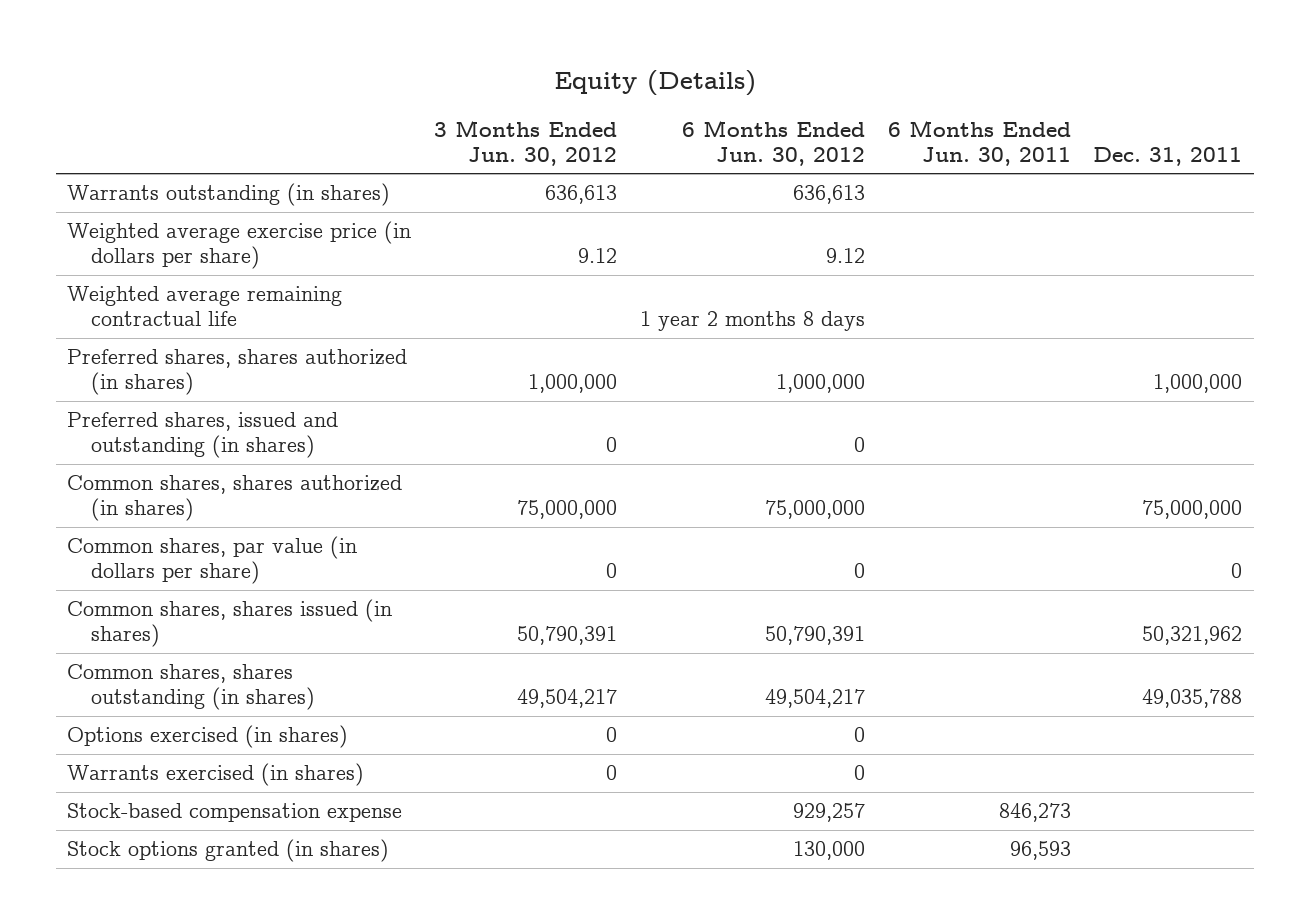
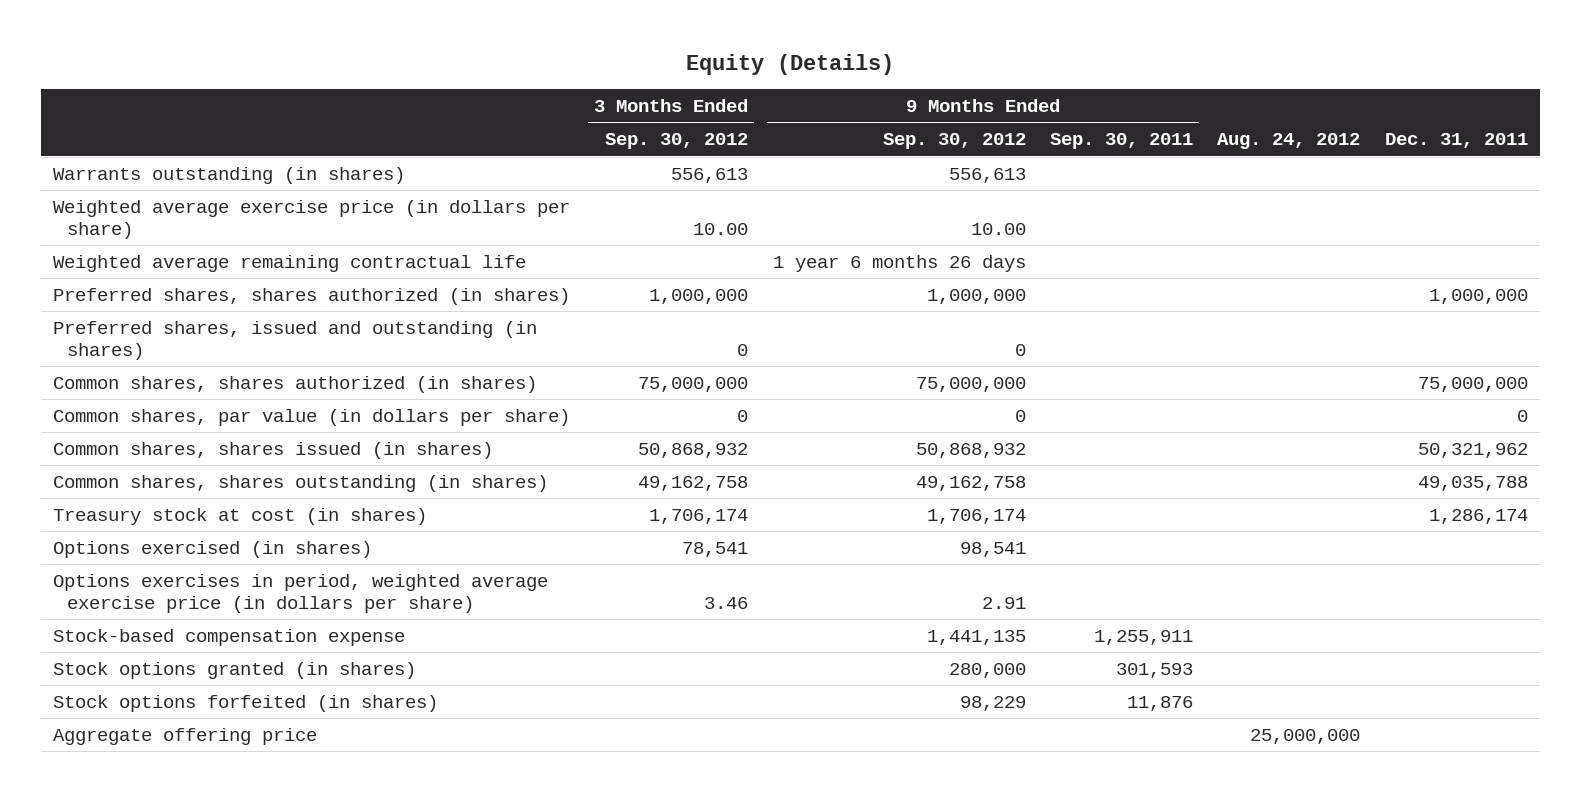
- | 3 Months Ended Jun. 30, 2012 | 6 Months Ended Jun. 30, 2012 | 6 Months Ended Jun. 30, 2011 | Dec. 31, 2011
+ | 3 Months Ended Sep. 30, 2012 | 9 Months Ended Sep. 30, 2012 | 9 Months Ended Sep. 30, 2011 | Aug. 24, 2012 | Dec. 31, 2011
+ Treasury stock at cost (in shares) | 1,706,174 | 1,706,174 | | | 1,286,174
- Warrants exercised (in shares) | 0 | 0 | |
+ Options exercises in period, weighted average exercise price (in dollars per share) | 3.46 | 2.91 | | |
+ Stock options forfeited (in shares) | | 98,229 | 11,876 | |
+ Aggregate offering price | | | | 25,000,000 |

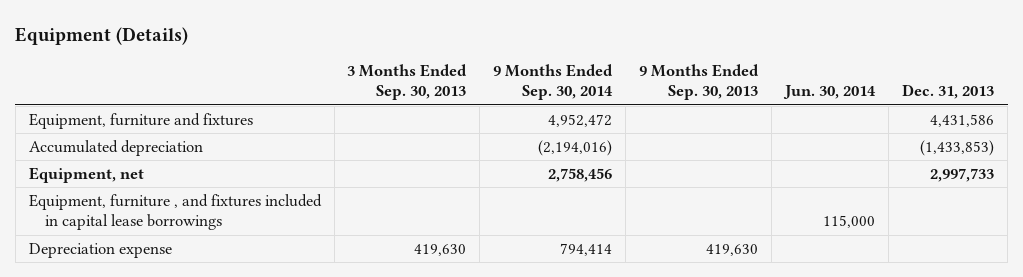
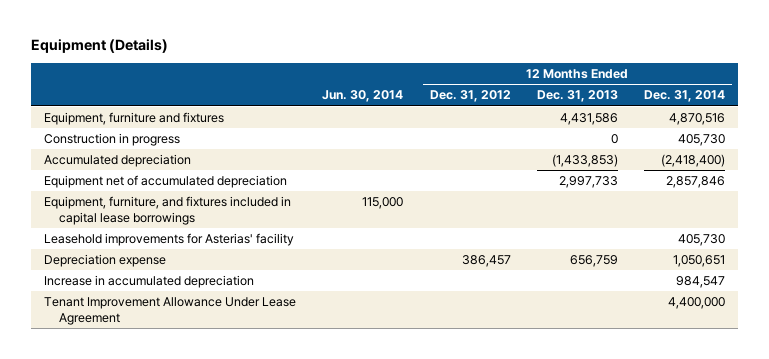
- | 3 Months Ended Sep. 30, 2013 | 9 Months Ended Sep. 30, 2014 | 9 Months Ended Sep. 30, 2013 | Jun. 30, 2014 | Dec. 31, 2013
+ | Jun. 30, 2014 | 12 Months Ended Dec. 31, 2012 | 12 Months Ended Dec. 31, 2013 | 12 Months Ended Dec. 31, 2014
+ Construction in progress | | | 0 | 405,730
- Equipment, net | | 2,758,456 | | | 2,997,733
- Equipment, furniture , and fixtures included in capital lease borrowings | | | | 115,000 |
+ Equipment net of accumulated depreciation | | | 2,997,733 | 2,857,846
+ Equipment, furniture, and fixtures included in capital lease borrowings | 115,000 | | |
+ Leasehold improvements for Asterias' facility | | | | 405,730
+ Increase in accumulated depreciation | | | | 984,547
+ Tenant Improvement Allowance Under Lease Agreement | | | | 4,400,000

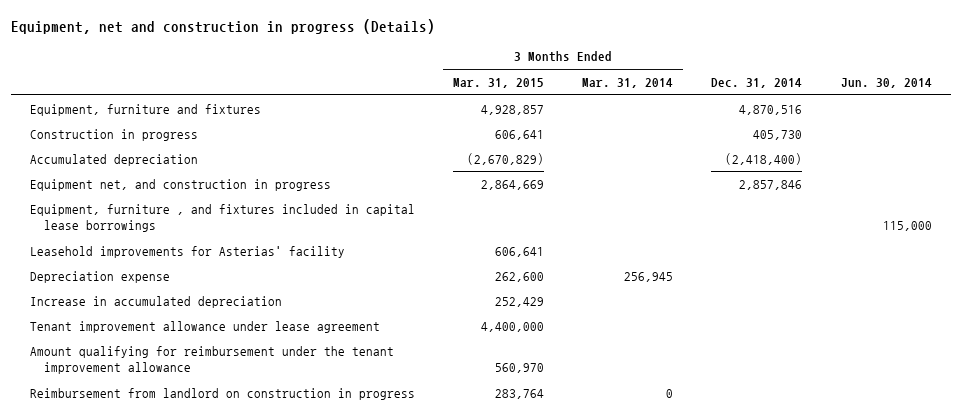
- Equipment (Details)
+ Equipment, net and construction in progress (Details)
- | Jun. 30, 2014 | 12 Months Ended Dec. 31, 2012 | 12 Months Ended Dec. 31, 2013 | 12 Months Ended Dec. 31, 2014
+ | 3 Months Ended Mar. 31, 2015 | 3 Months Ended Mar. 31, 2014 | Dec. 31, 2014 | Jun. 30, 2014
- Equipment net of accumulated depreciation | | | 2,997,733 | 2,857,846
- Equipment, furniture, and fixtures included in capital lease borrowings | 115,000 | | |
+ Equipment net, and construction in progress | 2,864,669 | | 2,857,846 |
+ Equipment, furniture , and fixtures included in capital lease borrowings | | | | 115,000
- Tenant Improvement Allowance Under Lease Agreement | | | | 4,400,000
+ Tenant improvement allowance under lease agreement | 4,400,000 | | |
+ Amount qualifying for reimbursement under the tenant improvement allowance | 560,970 | | |
+ Reimbursement from landlord on construction in progress | 283,764 | 0 | |

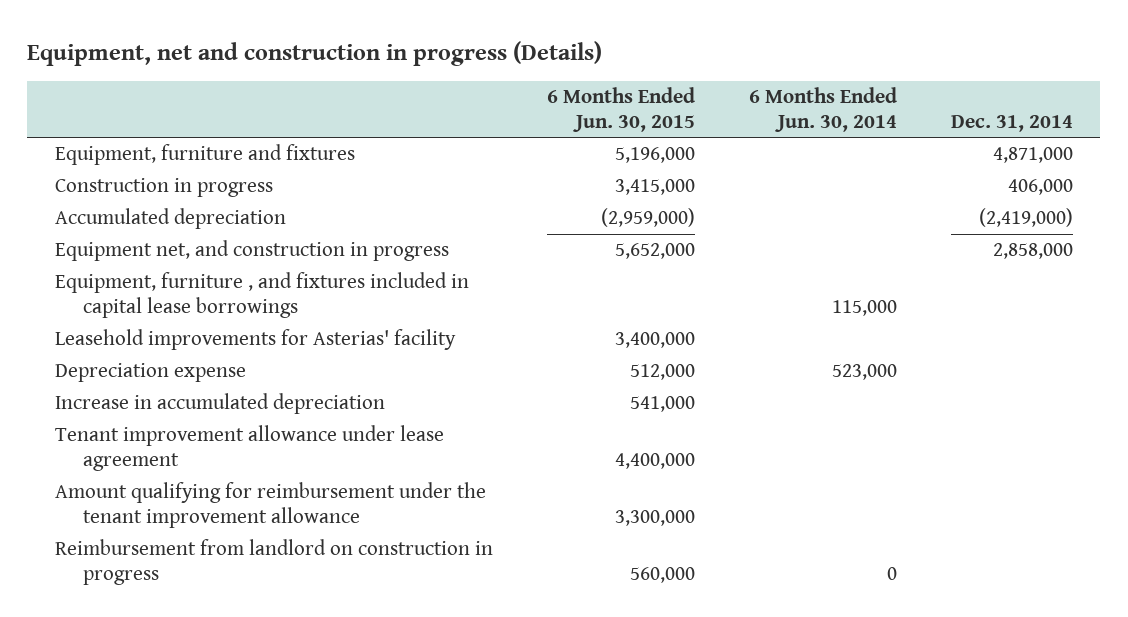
- | 3 Months Ended Mar. 31, 2015 | 3 Months Ended Mar. 31, 2014 | Dec. 31, 2014 | Jun. 30, 2014
+ | 6 Months Ended Jun. 30, 2015 | 6 Months Ended Jun. 30, 2014 | Dec. 31, 2014
- Equipment, furniture and fixtures | 4,928,857 | | 4,870,516 |
- Construction in progress | 606,641 | | 405,730 |
- Accumulated depreciation | (2,670,829) | | (2,418,400) |
- Equipment net, and construction in progress | 2,864,669 | | 2,857,846 |
+ Equipment, furniture and fixtures | 5,196,000 | | 4,871,000
+ Construction in progress | 3,415,000 | | 406,000
+ Accumulated depreciation | (2,959,000) | | (2,419,000)
+ Equipment net, and construction in progress | 5,652,000 | | 2,858,000

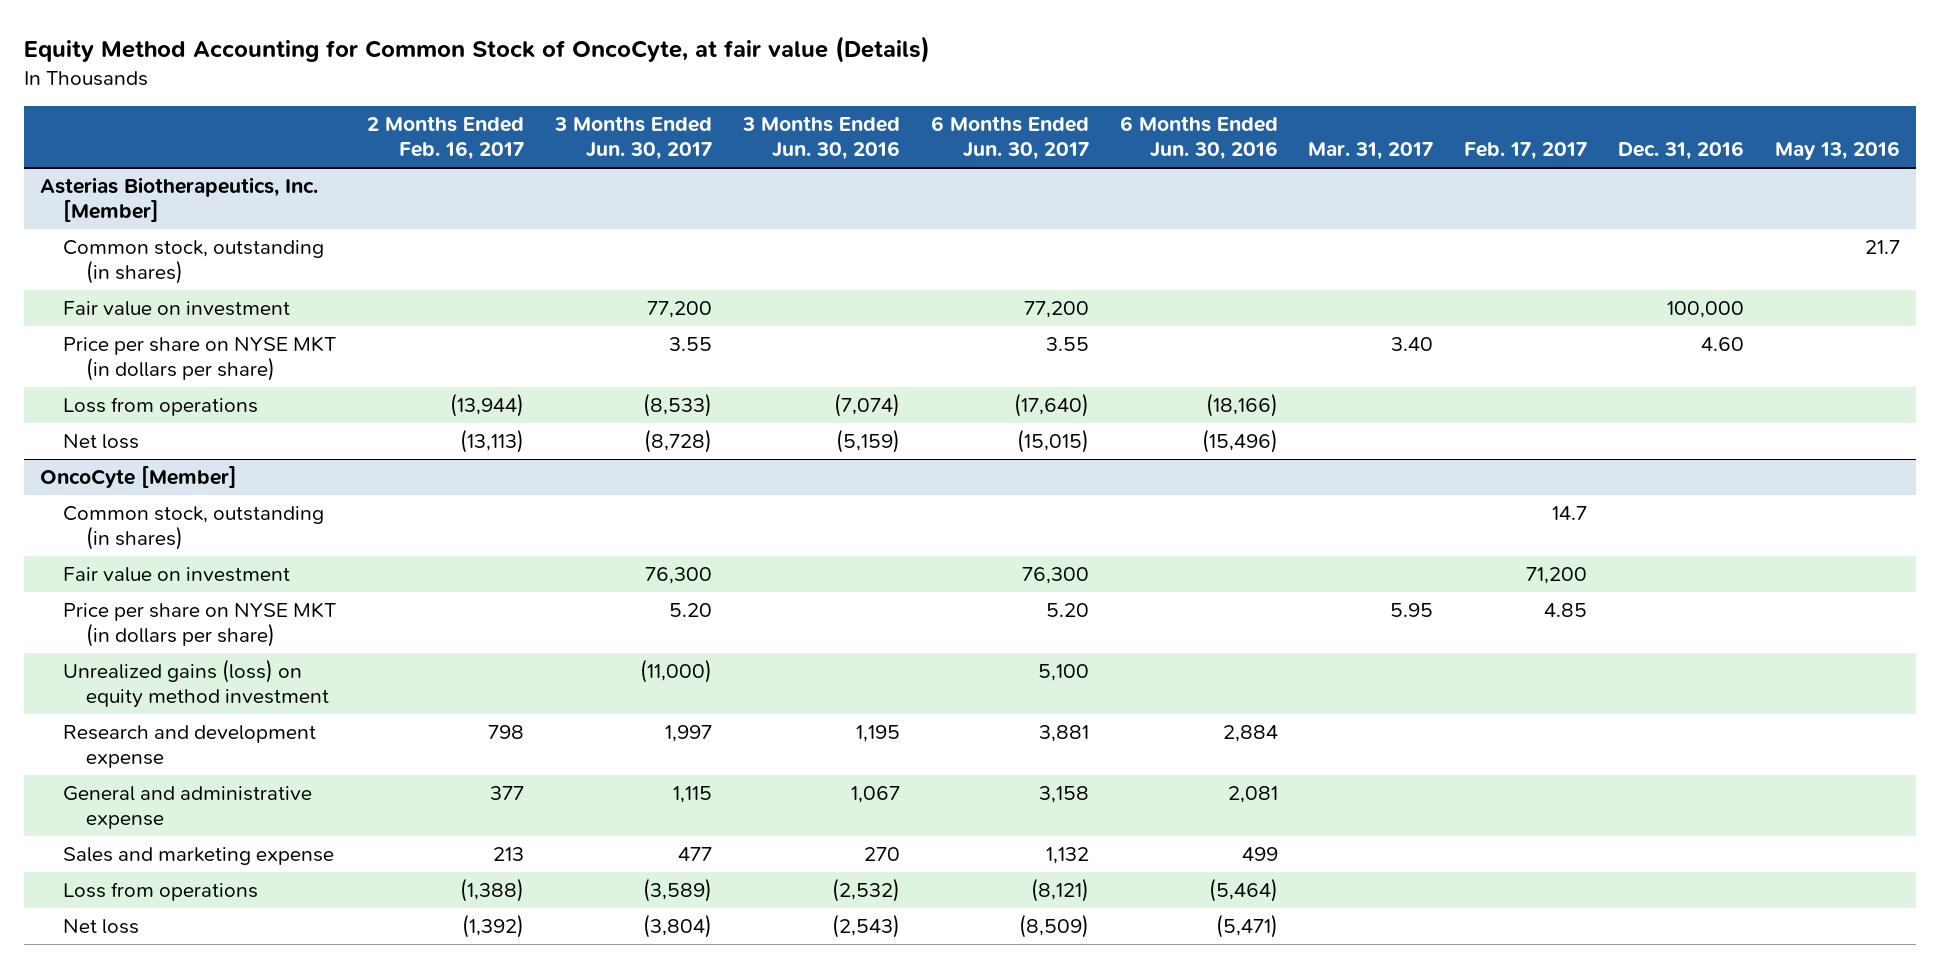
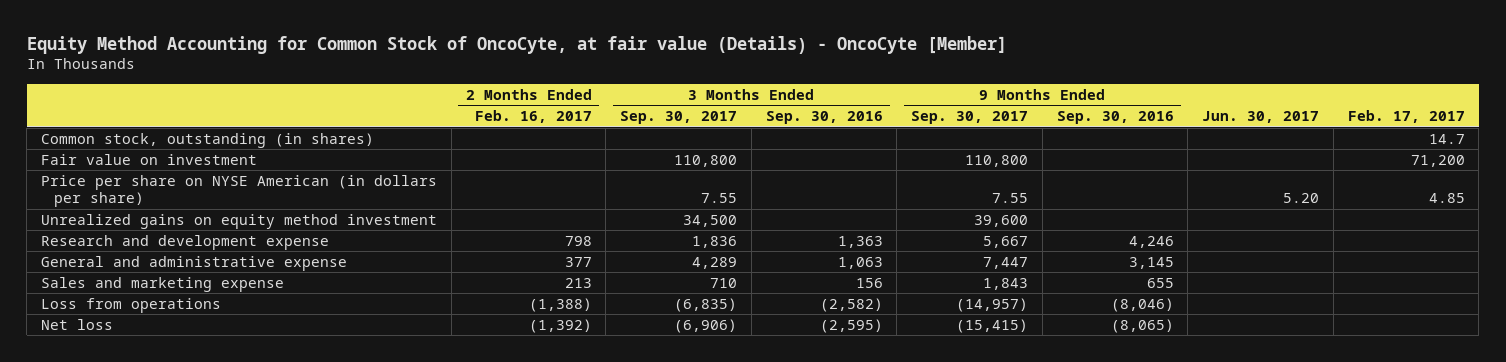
- Equity Method Accounting for Common Stock of OncoCyte, at fair value (Details)
+ Equity Method Accounting for Common Stock of OncoCyte, at fair value (Details) - OncoCyte [Member]
- | 2 Months Ended Feb. 16, 2017 | 3 Months Ended Jun. 30, 2017 | 3 Months Ended Jun. 30, 2016 | 6 Months Ended Jun. 30, 2017 | 6 Months Ended Jun. 30, 2016 | Mar. 31, 2017 | Feb. 17, 2017 | Dec. 31, 2016 | May 13, 2016
+ | 2 Months Ended Feb. 16, 2017 | 3 Months Ended Sep. 30, 2017 | 3 Months Ended Sep. 30, 2016 | 9 Months Ended Sep. 30, 2017 | 9 Months Ended Sep. 30, 2016 | Jun. 30, 2017 | Feb. 17, 2017
- Asterias Biotherapeutics, Inc. [Member]
- Common stock, outstanding (in shares) | | | | | | | | | 21.7
- Fair value on investment | | 77,200 | | 77,200 | | | | 100,000 |
- Price per share on NYSE MKT (in dollars per share) | | 3.55 | | 3.55 | | 3.40 | | 4.60 |
- Loss from operations | (13,944) | (8,533) | (7,074) | (17,640) | (18,166) | | | |
- Net loss | (13,113) | (8,728) | (5,159) | (15,015) | (15,496) | | | |
- OncoCyte [Member]
- Price per share on NYSE MKT (in dollars per share) | | 5.20 | | 5.20 | | 5.95 | 4.85 | |
- Unrealized gains (loss) on equity method investment | | (11,000) | | 5,100 | | | | |
+ Price per share on NYSE American (in dollars per share) | | 7.55 | | 7.55 | | 5.20 | 4.85
+ Unrealized gains on equity method investment | | 34,500 | | 39,600 | | |

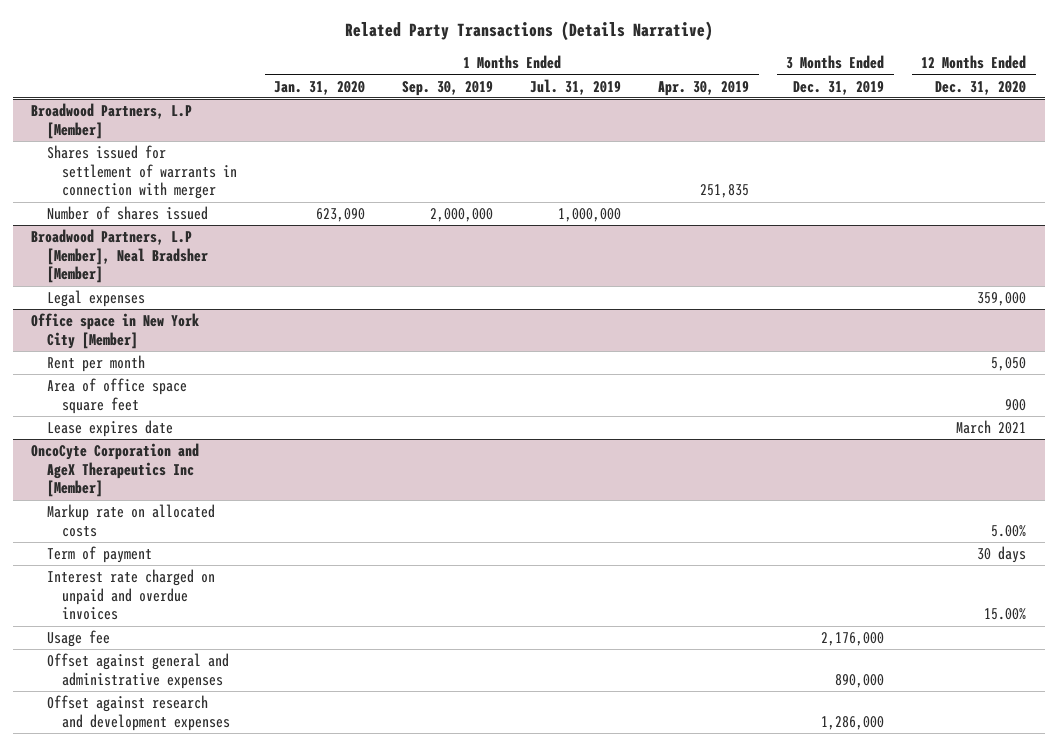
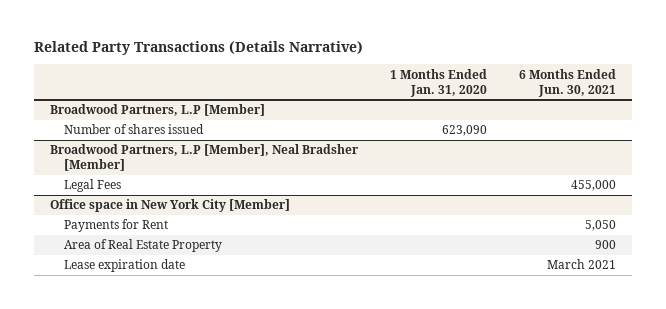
- | 1 Months Ended Jan. 31, 2020 | 1 Months Ended Sep. 30, 2019 | 1 Months Ended Jul. 31, 2019 | 1 Months Ended Apr. 30, 2019 | 3 Months Ended Dec. 31, 2019 | 12 Months Ended Dec. 31, 2020
+ | 1 Months Ended Jan. 31, 2020 | 6 Months Ended Jun. 30, 2021
@ Broadwood Partners, L.P [Member]
- Shares issued for settlement of warrants in connection with merger | | | | 251,835 | |
@ Broadwood Partners, L.P [Member], Neal Bradsher [Member]
- Legal expenses | | | | | | 359,000
+ Legal Fees | | 455,000
@ Office space in New York City [Member]
- Rent per month | | | | | | 5,050
- Area of office space square feet | | | | | | 900
- Lease expires date | | | | | | March 2021
- OncoCyte Corporation and AgeX Therapeutics Inc [Member]
- Markup rate on allocated costs | | | | | | 5.00%
- Term of payment | | | | | | 30 days
- Interest rate charged on unpaid and overdue invoices | | | | | | 15.00%
- Usage fee | | | | | 2,176,000 |
- Offset against general and administrative expenses | | | | | 890,000 |
- Offset against research and development expenses | | | | | 1,286,000 |
@ Office space in New York City [Member]
+ Payments for Rent | | 5,050
+ Area of Real Estate Property | | 900
+ Lease expiration date | | March 2021

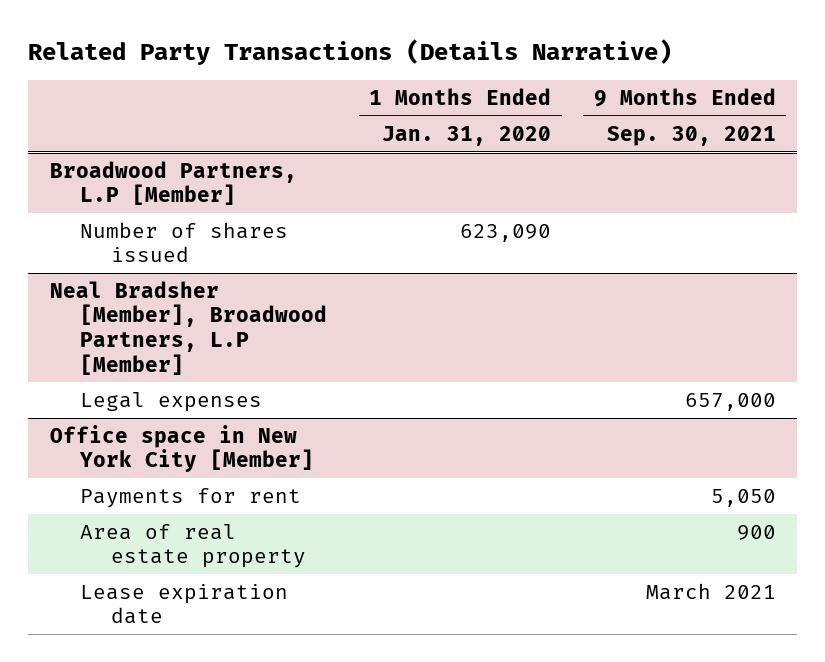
- | 1 Months Ended Jan. 31, 2020 | 6 Months Ended Jun. 30, 2021
+ | 1 Months Ended Jan. 31, 2020 | 9 Months Ended Sep. 30, 2021
- Broadwood Partners, L.P [Member], Neal Bradsher [Member]
- Legal Fees | | 455,000
+ Neal Bradsher [Member], Broadwood Partners, L.P [Member]
+ Legal expenses | | 657,000
@ Office space in New York City [Member]
- Payments for Rent | | 5,050
- Area of Real Estate Property | | 900
+ Payments for rent | | 5,050
+ Area of real estate property | | 900

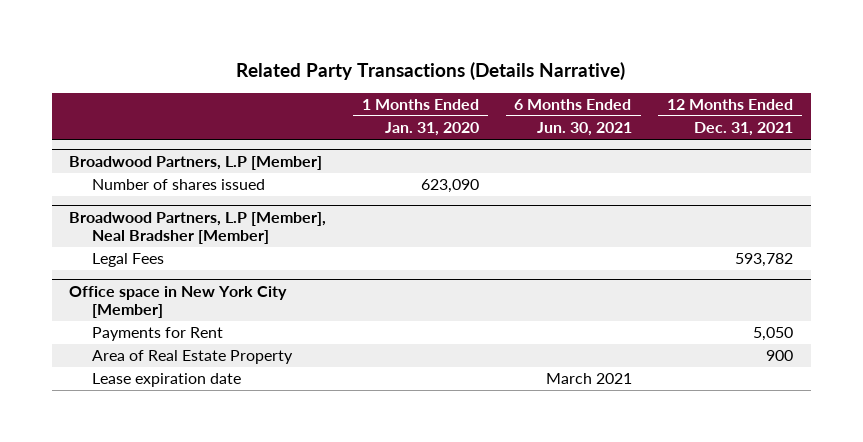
- | 1 Months Ended Jan. 31, 2020 | 9 Months Ended Sep. 30, 2021
+ | 1 Months Ended Jan. 31, 2020 | 6 Months Ended Jun. 30, 2021 | 12 Months Ended Dec. 31, 2021
- Neal Bradsher [Member], Broadwood Partners, L.P [Member]
- Legal expenses | | 657,000
+ Broadwood Partners, L.P [Member], Neal Bradsher [Member]
+ Legal Fees | | | 593,782
@ Office space in New York City [Member]
- Payments for rent | | 5,050
- Area of real estate property | | 900
+ Payments for Rent | | | 5,050
+ Area of Real Estate Property | | | 900

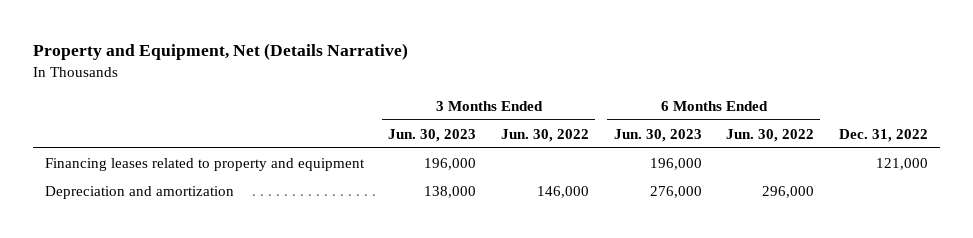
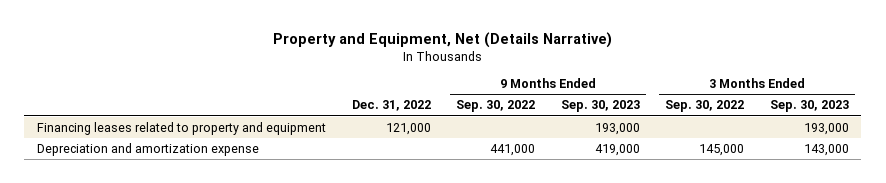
- | 3 Months Ended Jun. 30, 2023 | 3 Months Ended Jun. 30, 2022 | 6 Months Ended Jun. 30, 2023 | 6 Months Ended Jun. 30, 2022 | Dec. 31, 2022
+ | Dec. 31, 2022 | 9 Months Ended Sep. 30, 2022 | 9 Months Ended Sep. 30, 2023 | 3 Months Ended Sep. 30, 2022 | 3 Months Ended Sep. 30, 2023
- Depreciation and amortization | 138,000 | 146,000 | 276,000 | 296,000 |
+ Depreciation and amortization expense | | 441,000 | 419,000 | 145,000 | 143,000

